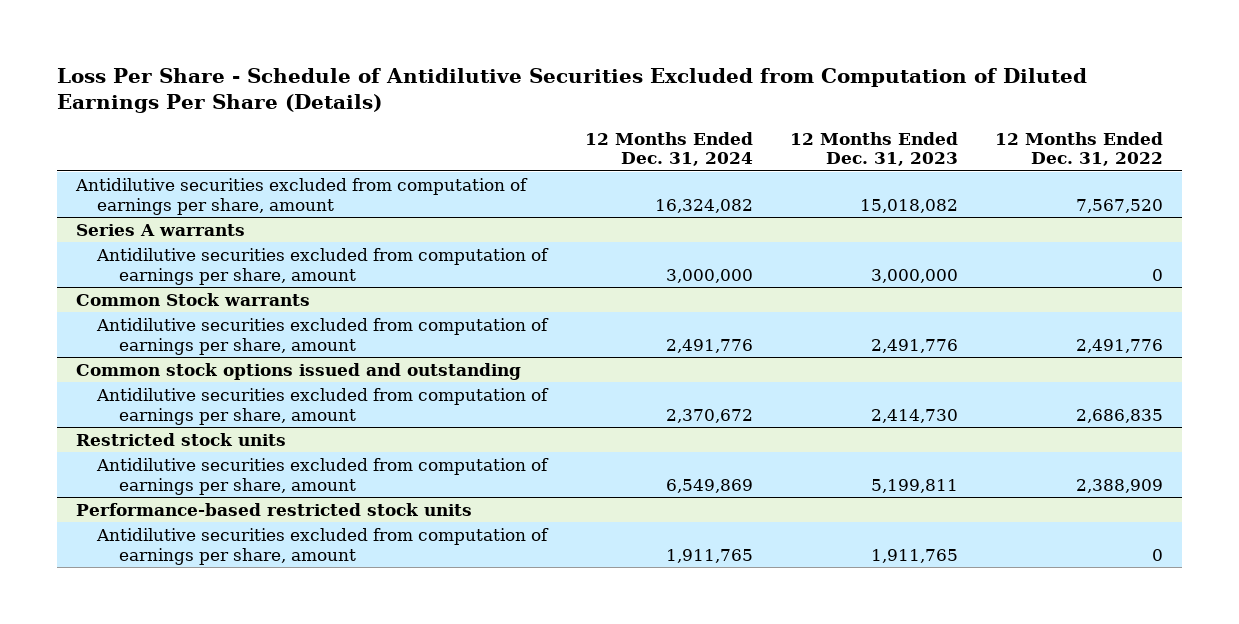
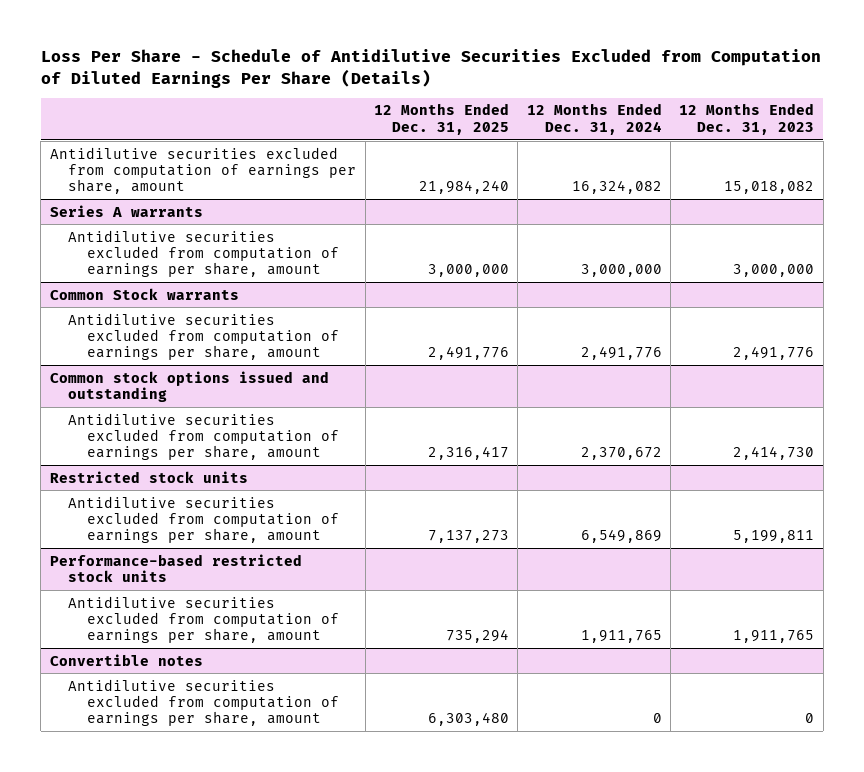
- | 12 Months Ended Dec. 31, 2024 | 12 Months Ended Dec. 31, 2023 | 12 Months Ended Dec. 31, 2022
+ | 12 Months Ended Dec. 31, 2025 | 12 Months Ended Dec. 31, 2024 | 12 Months Ended Dec. 31, 2023
+ Convertible notes
+ Antidilutive securities excluded from computation of earnings per share, amount | 6,303,480 | 0 | 0

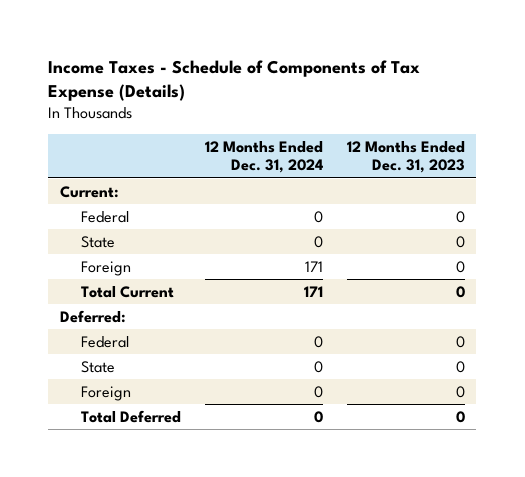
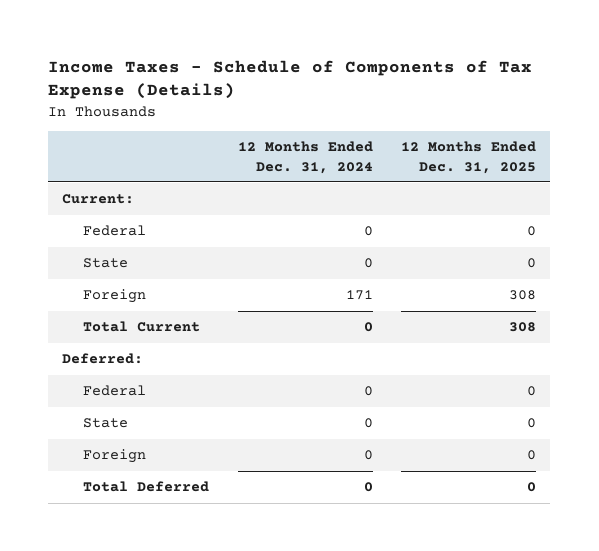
- | 12 Months Ended Dec. 31, 2024 | 12 Months Ended Dec. 31, 2023
+ | 12 Months Ended Dec. 31, 2024 | 12 Months Ended Dec. 31, 2025
- Total Current | 171 | 0
+ Total Current | 0 | 308

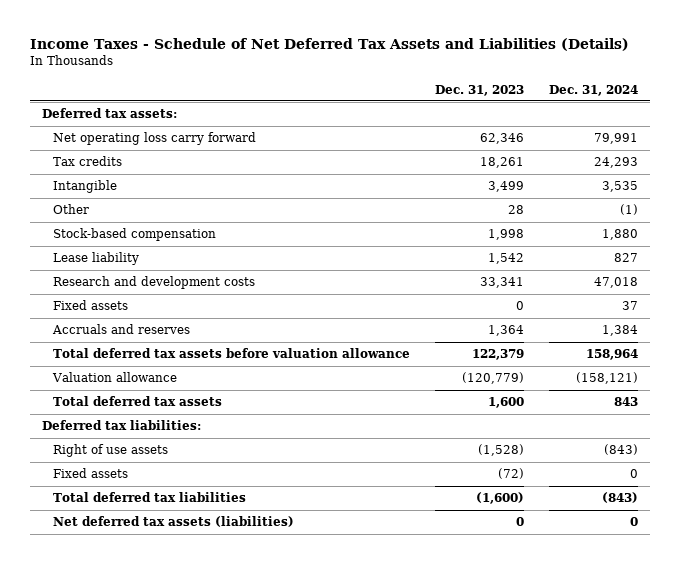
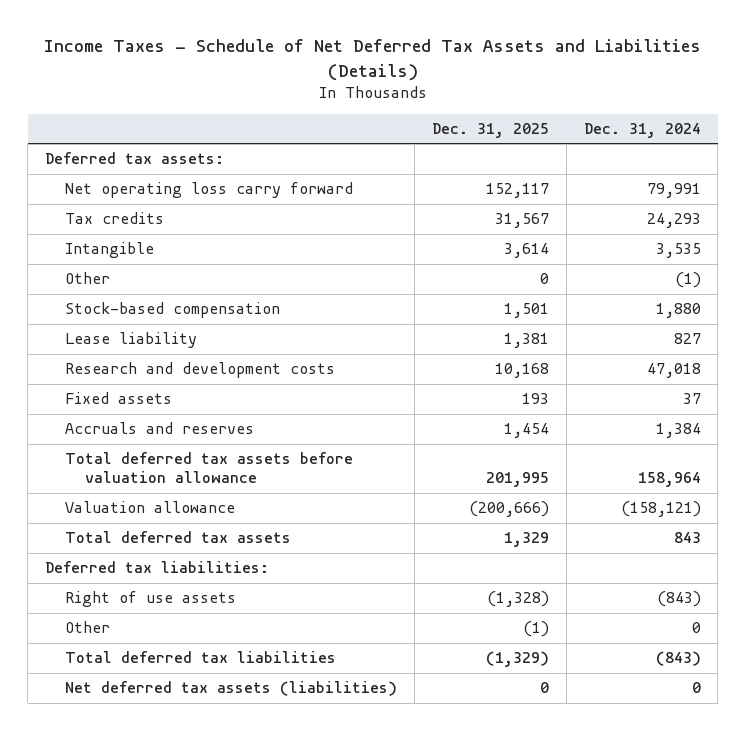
- | Dec. 31, 2023 | Dec. 31, 2024
+ | Dec. 31, 2025 | Dec. 31, 2024
- Fixed assets | (72) | 0
+ Other | (1) | 0

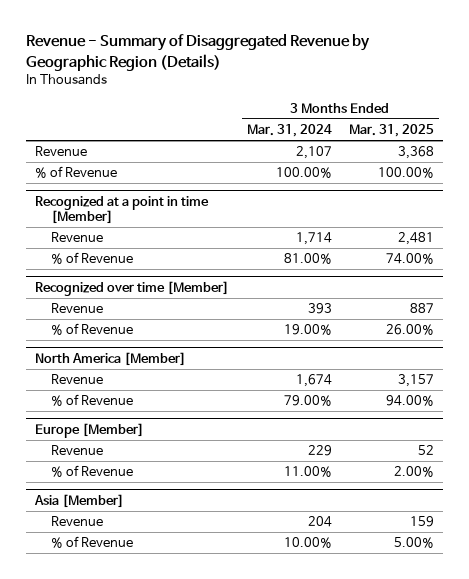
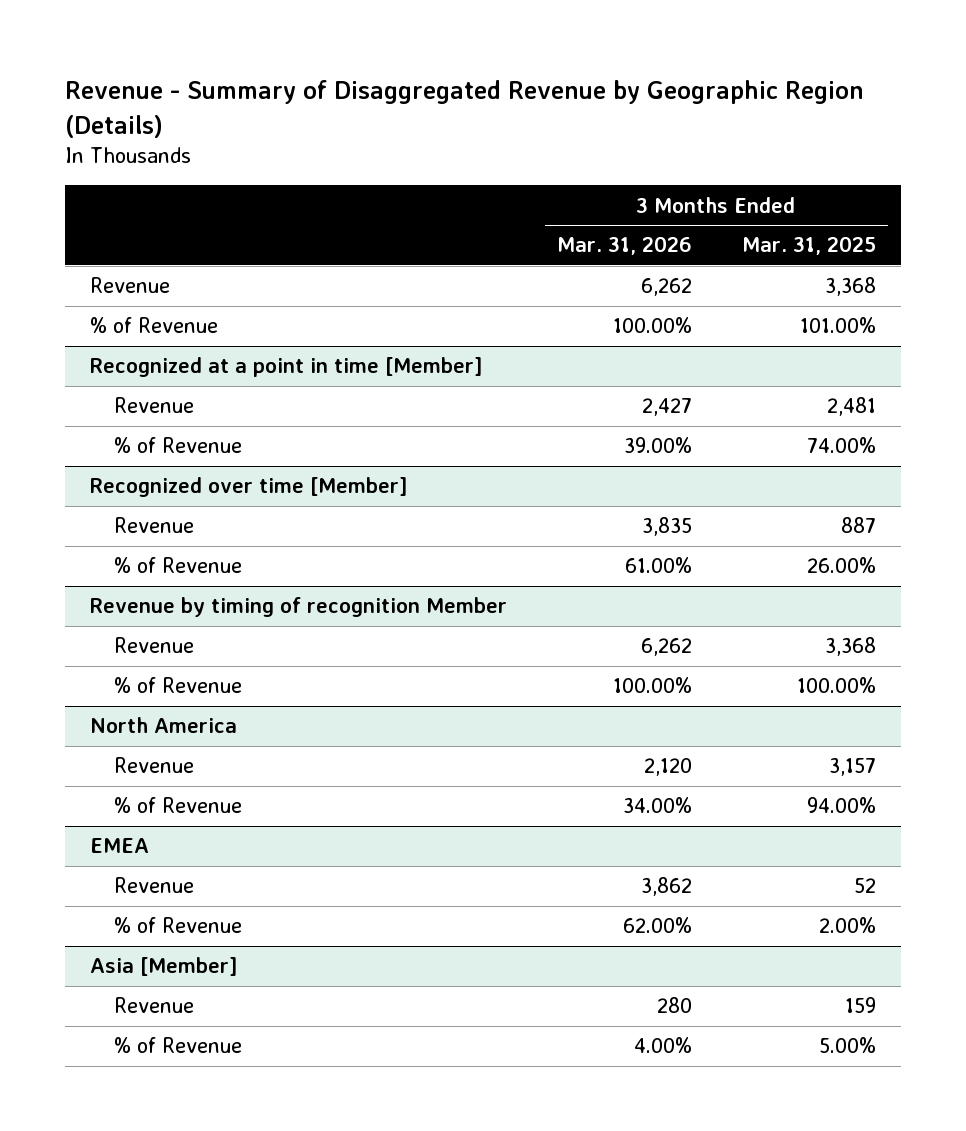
- | 3 Months Ended Mar. 31, 2024 | 3 Months Ended Mar. 31, 2025
+ | 3 Months Ended Mar. 31, 2026 | 3 Months Ended Mar. 31, 2025
- % of Revenue | 100.00% | 100.00%
+ % of Revenue | 100.00% | 101.00%
- North America [Member]
+ Revenue by timing of recognition Member
+ Revenue | 6,262 | 3,368
+ % of Revenue | 100.00% | 100.00%
+ North America
- Europe [Member]
+ EMEA

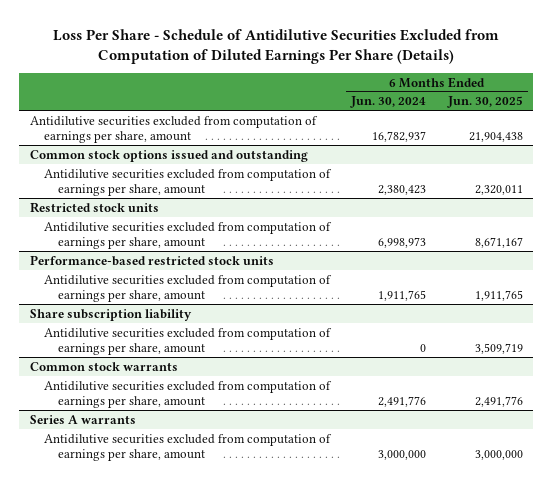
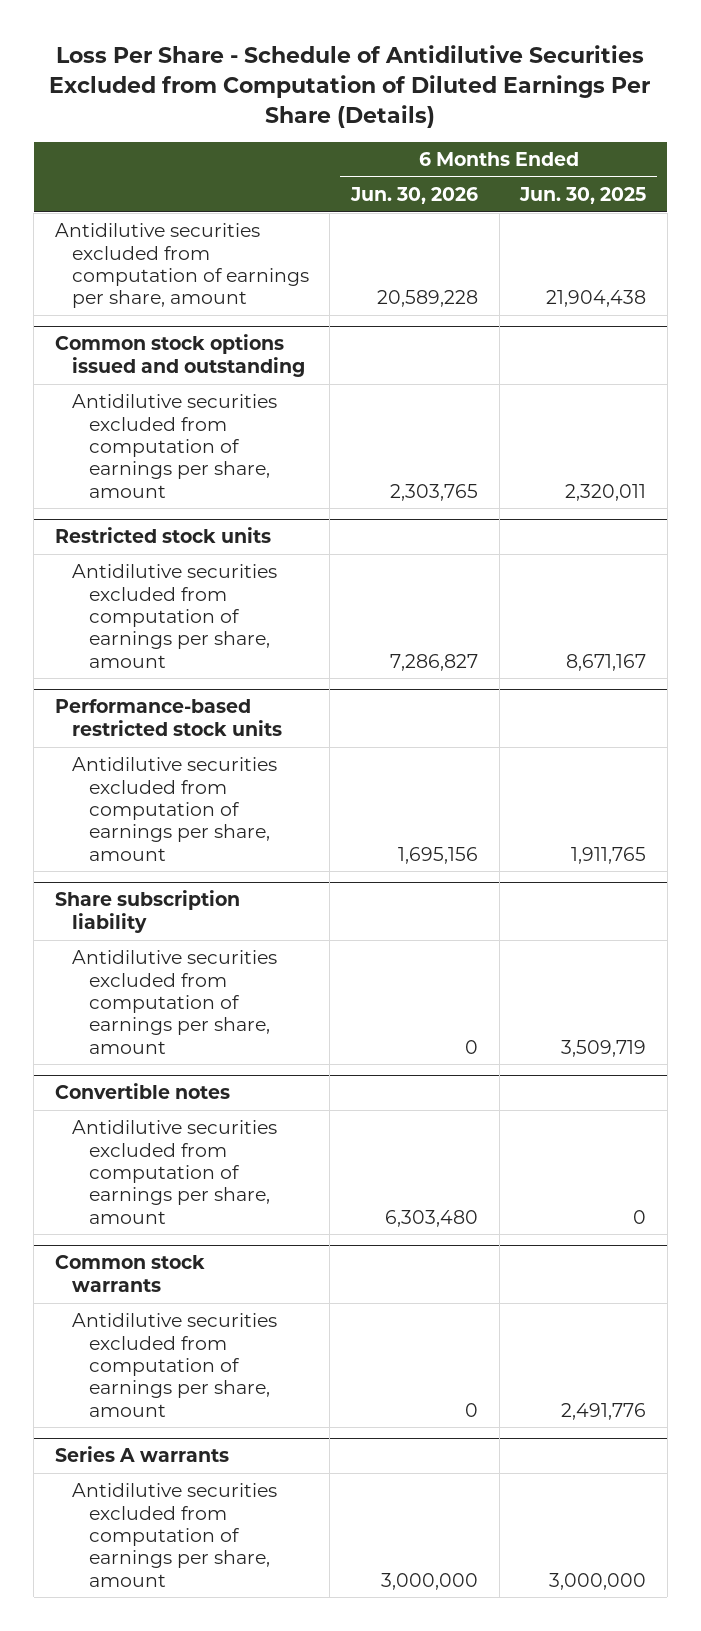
- | 6 Months Ended Jun. 30, 2024 | 6 Months Ended Jun. 30, 2025
+ | 6 Months Ended Jun. 30, 2026 | 6 Months Ended Jun. 30, 2025
+ Convertible notes
+ Antidilutive securities excluded from computation of earnings per share, amount | 6,303,480 | 0

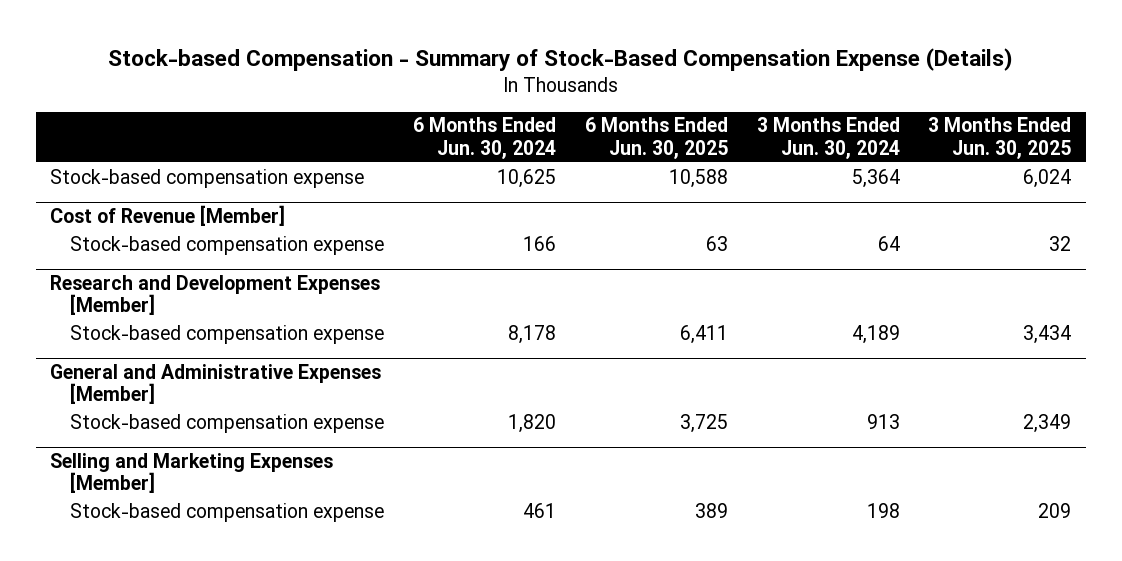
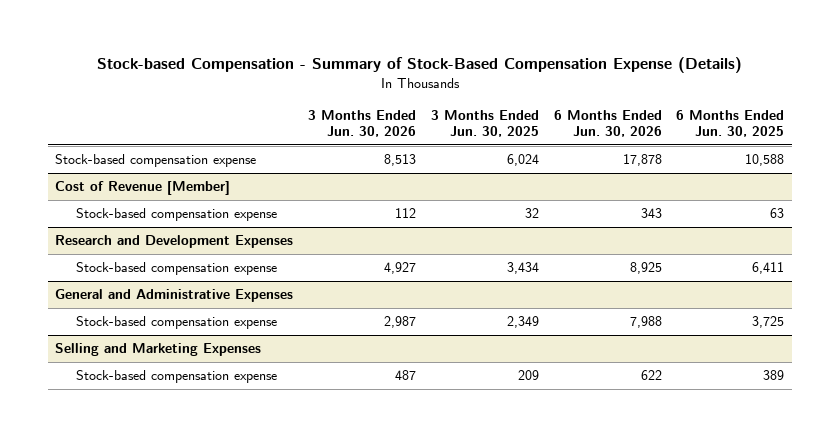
- | 6 Months Ended Jun. 30, 2024 | 6 Months Ended Jun. 30, 2025 | 3 Months Ended Jun. 30, 2024 | 3 Months Ended Jun. 30, 2025
+ | 3 Months Ended Jun. 30, 2026 | 3 Months Ended Jun. 30, 2025 | 6 Months Ended Jun. 30, 2026 | 6 Months Ended Jun. 30, 2025
- Research and Development Expenses [Member]
+ Research and Development Expenses
- General and Administrative Expenses [Member]
+ General and Administrative Expenses
- Selling and Marketing Expenses [Member]
+ Selling and Marketing Expenses

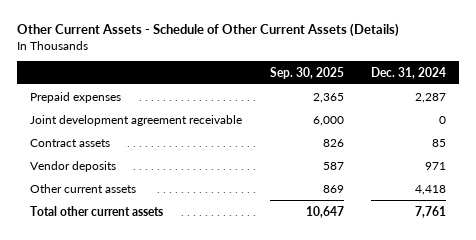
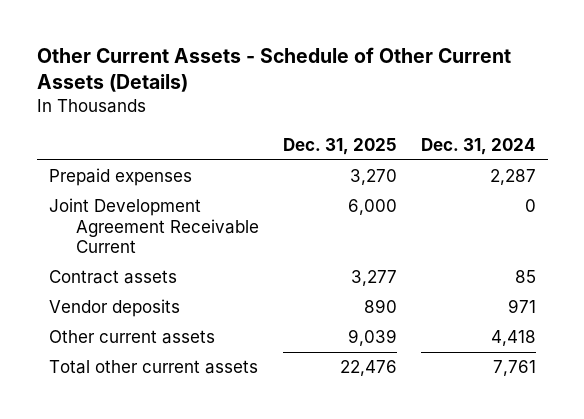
- | Sep. 30, 2025 | Dec. 31, 2024
+ | Dec. 31, 2025 | Dec. 31, 2024
- Joint development agreement receivable | 6,000 | 0
+ Joint Development Agreement Receivable Current | 6,000 | 0

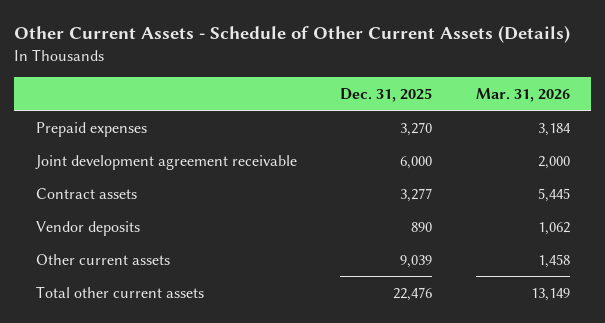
- | Dec. 31, 2025 | Dec. 31, 2024
+ | Dec. 31, 2025 | Mar. 31, 2026
- Joint Development Agreement Receivable Current | 6,000 | 0
+ Joint development agreement receivable | 6,000 | 2,000

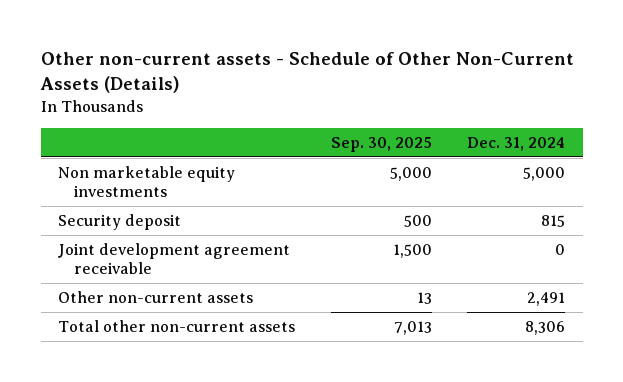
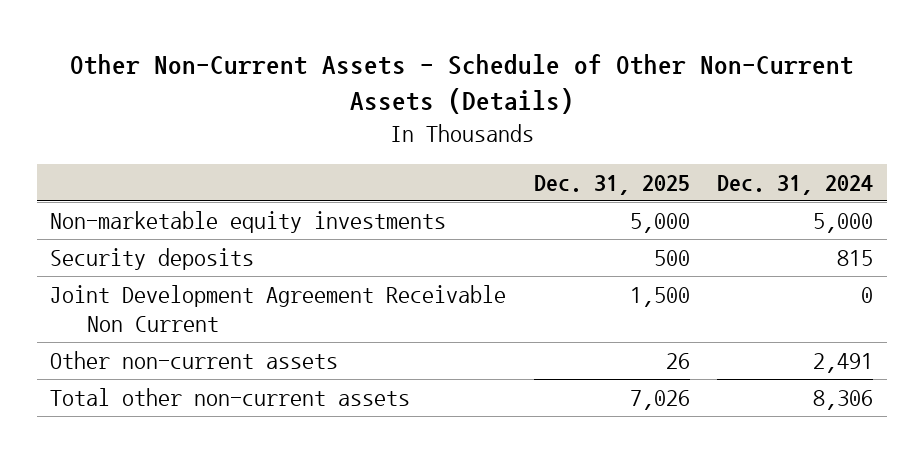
- Other non-current assets - Schedule of Other Non-Current Assets (Details)
+ Other Non-Current Assets - Schedule of Other Non-Current Assets (Details)
- | Sep. 30, 2025 | Dec. 31, 2024
+ | Dec. 31, 2025 | Dec. 31, 2024
- Non marketable equity investments | 5,000 | 5,000
- Security deposit | 500 | 815
- Joint development agreement receivable | 1,500 | 0
+ Non-marketable equity investments | 5,000 | 5,000
+ Security deposits | 500 | 815
+ Joint Development Agreement Receivable Non Current | 1,500 | 0

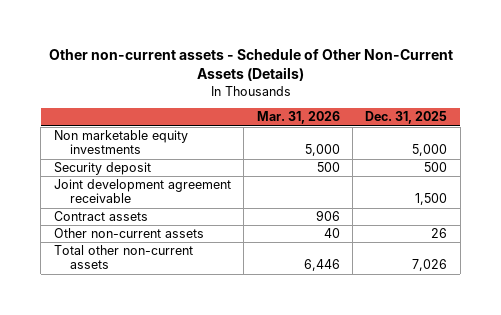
- Other Non-Current Assets - Schedule of Other Non-Current Assets (Details)
+ Other non-current assets - Schedule of Other Non-Current Assets (Details)
- | Dec. 31, 2025 | Dec. 31, 2024
+ | Mar. 31, 2026 | Dec. 31, 2025
- Non-marketable equity investments | 5,000 | 5,000
- Security deposits | 500 | 815
- Joint Development Agreement Receivable Non Current | 1,500 | 0
+ Non marketable equity investments | 5,000 | 5,000
+ Security deposit | 500 | 500
+ Joint development agreement receivable | | 1,500
+ Contract assets | 906 |

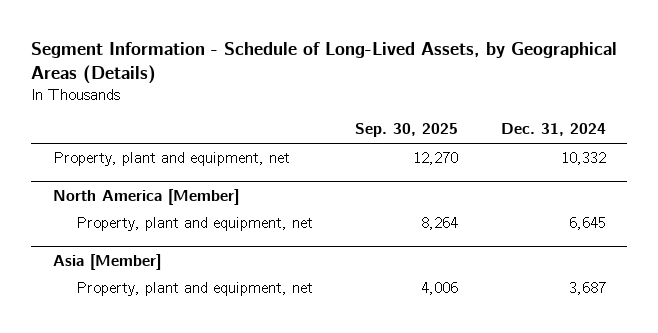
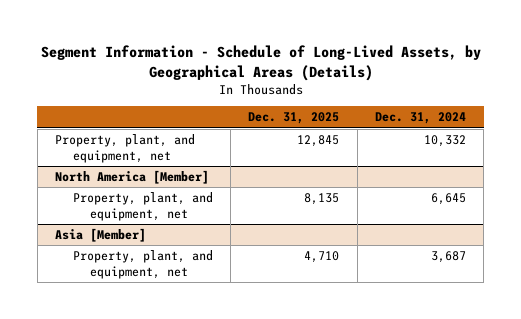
- | Sep. 30, 2025 | Dec. 31, 2024
+ | Dec. 31, 2025 | Dec. 31, 2024
- Property, plant and equipment, net | 12,270 | 10,332
+ Property, plant, and equipment, net | 12,845 | 10,332
@ North America [Member]
- Property, plant and equipment, net | 8,264 | 6,645
+ Property, plant, and equipment, net | 8,135 | 6,645
@ Asia [Member]
- Property, plant and equipment, net | 4,006 | 3,687
+ Property, plant, and equipment, net | 4,710 | 3,687

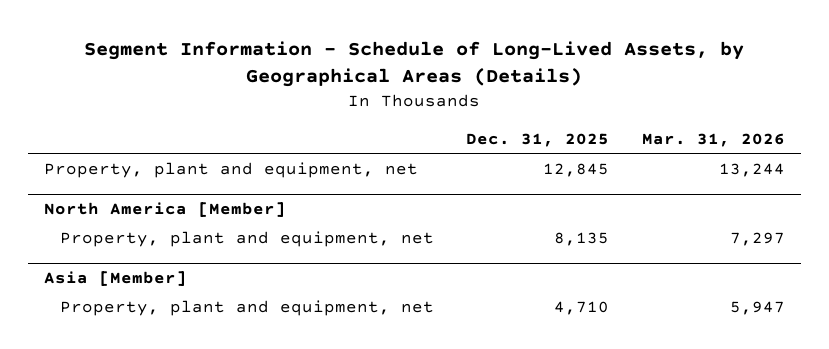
- | Dec. 31, 2025 | Dec. 31, 2024
+ | Dec. 31, 2025 | Mar. 31, 2026
- Property, plant, and equipment, net | 12,845 | 10,332
+ Property, plant and equipment, net | 12,845 | 13,244
@ North America [Member]
- Property, plant, and equipment, net | 8,135 | 6,645
+ Property, plant and equipment, net | 8,135 | 7,297
@ Asia [Member]
- Property, plant, and equipment, net | 4,710 | 3,687
+ Property, plant and equipment, net | 4,710 | 5,947

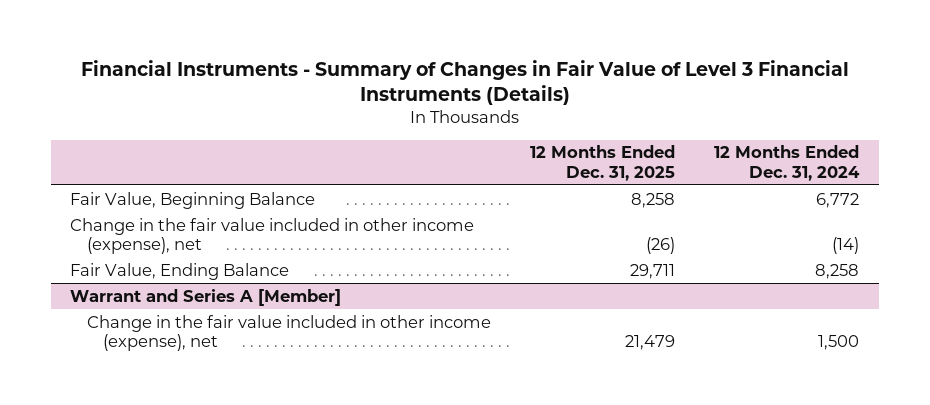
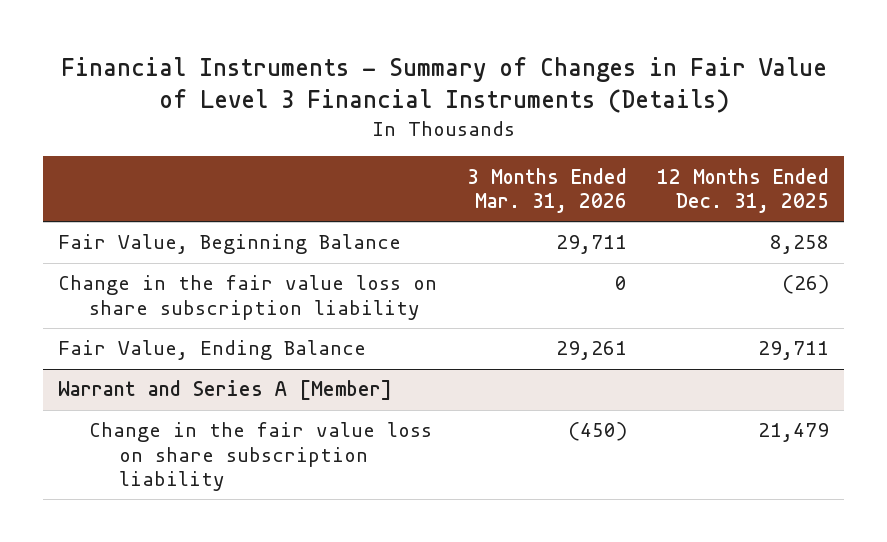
- | 12 Months Ended Dec. 31, 2025 | 12 Months Ended Dec. 31, 2024
+ | 3 Months Ended Mar. 31, 2026 | 12 Months Ended Dec. 31, 2025
- Change in the fair value included in other income (expense), net | (26) | (14)
+ Change in the fair value loss on share subscription liability | 0 | (26)
@ Warrant and Series A [Member]
- Change in the fair value included in other income (expense), net | 21,479 | 1,500
+ Change in the fair value loss on share subscription liability | (450) | 21,479

